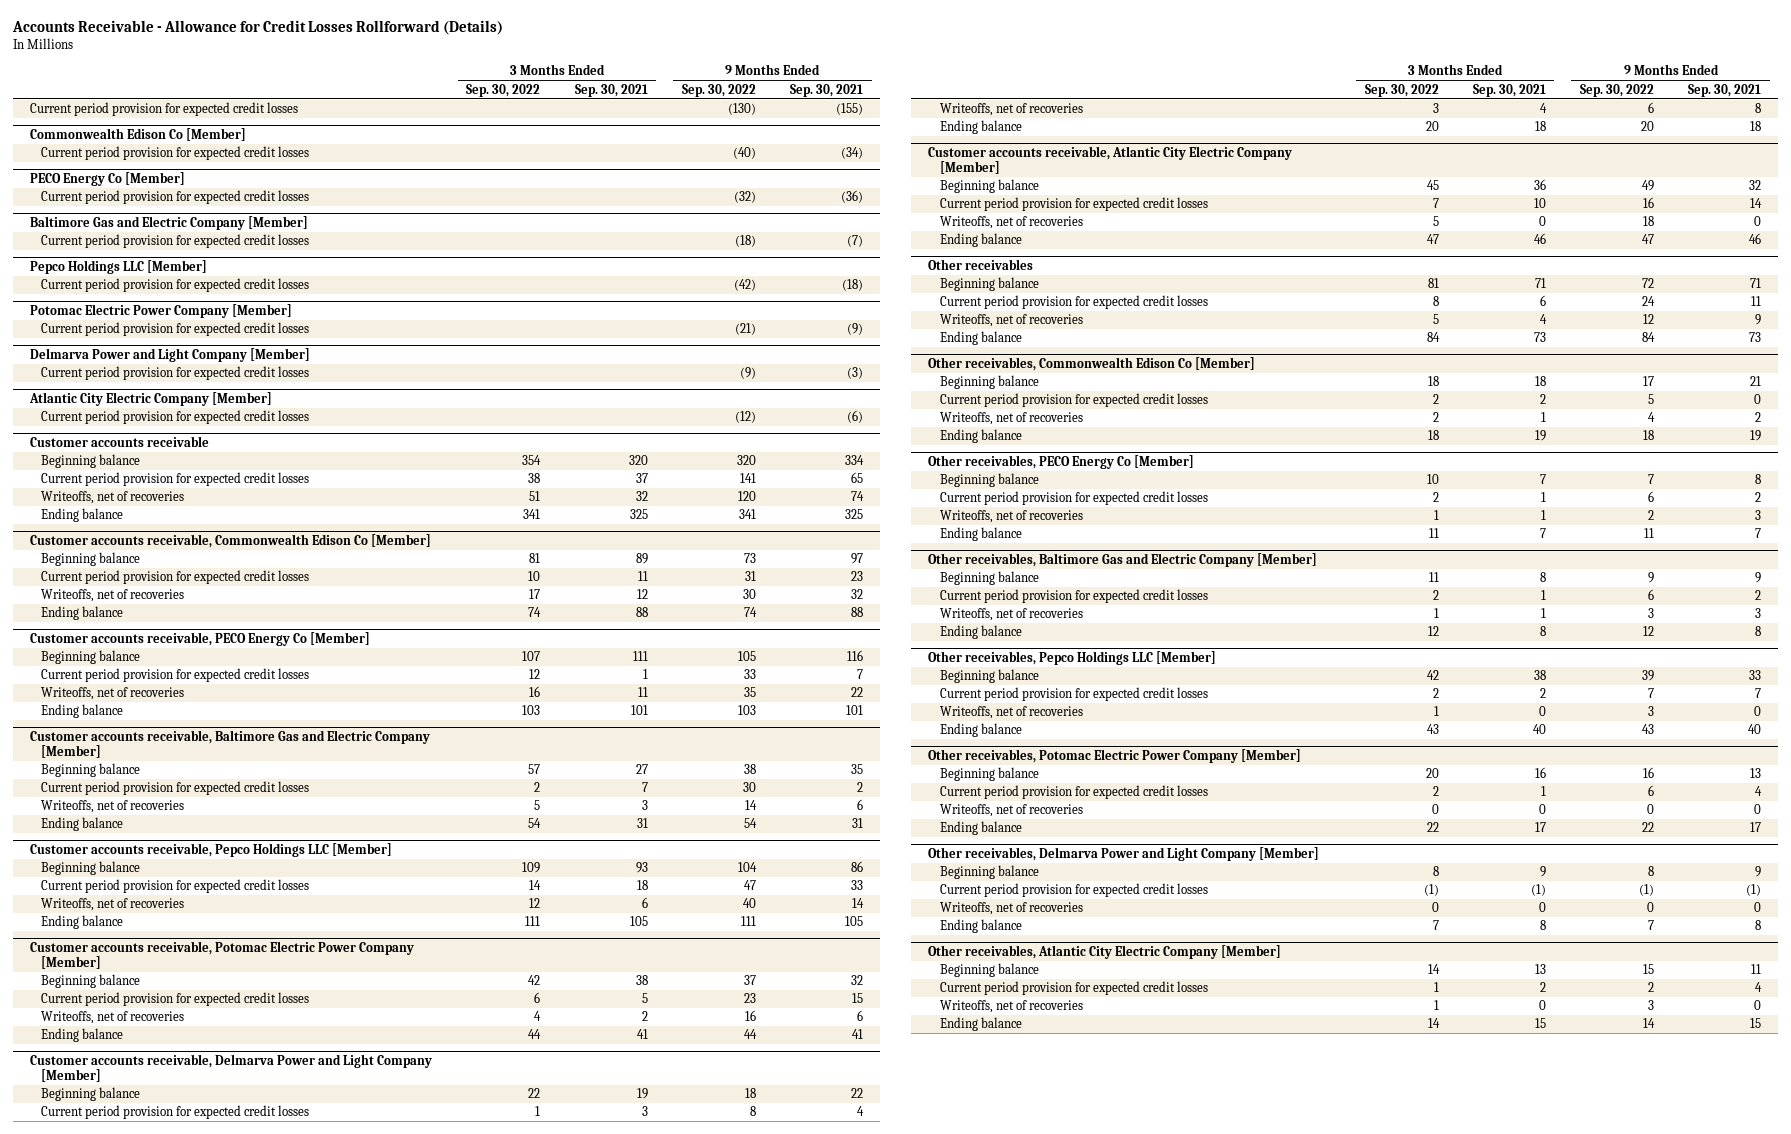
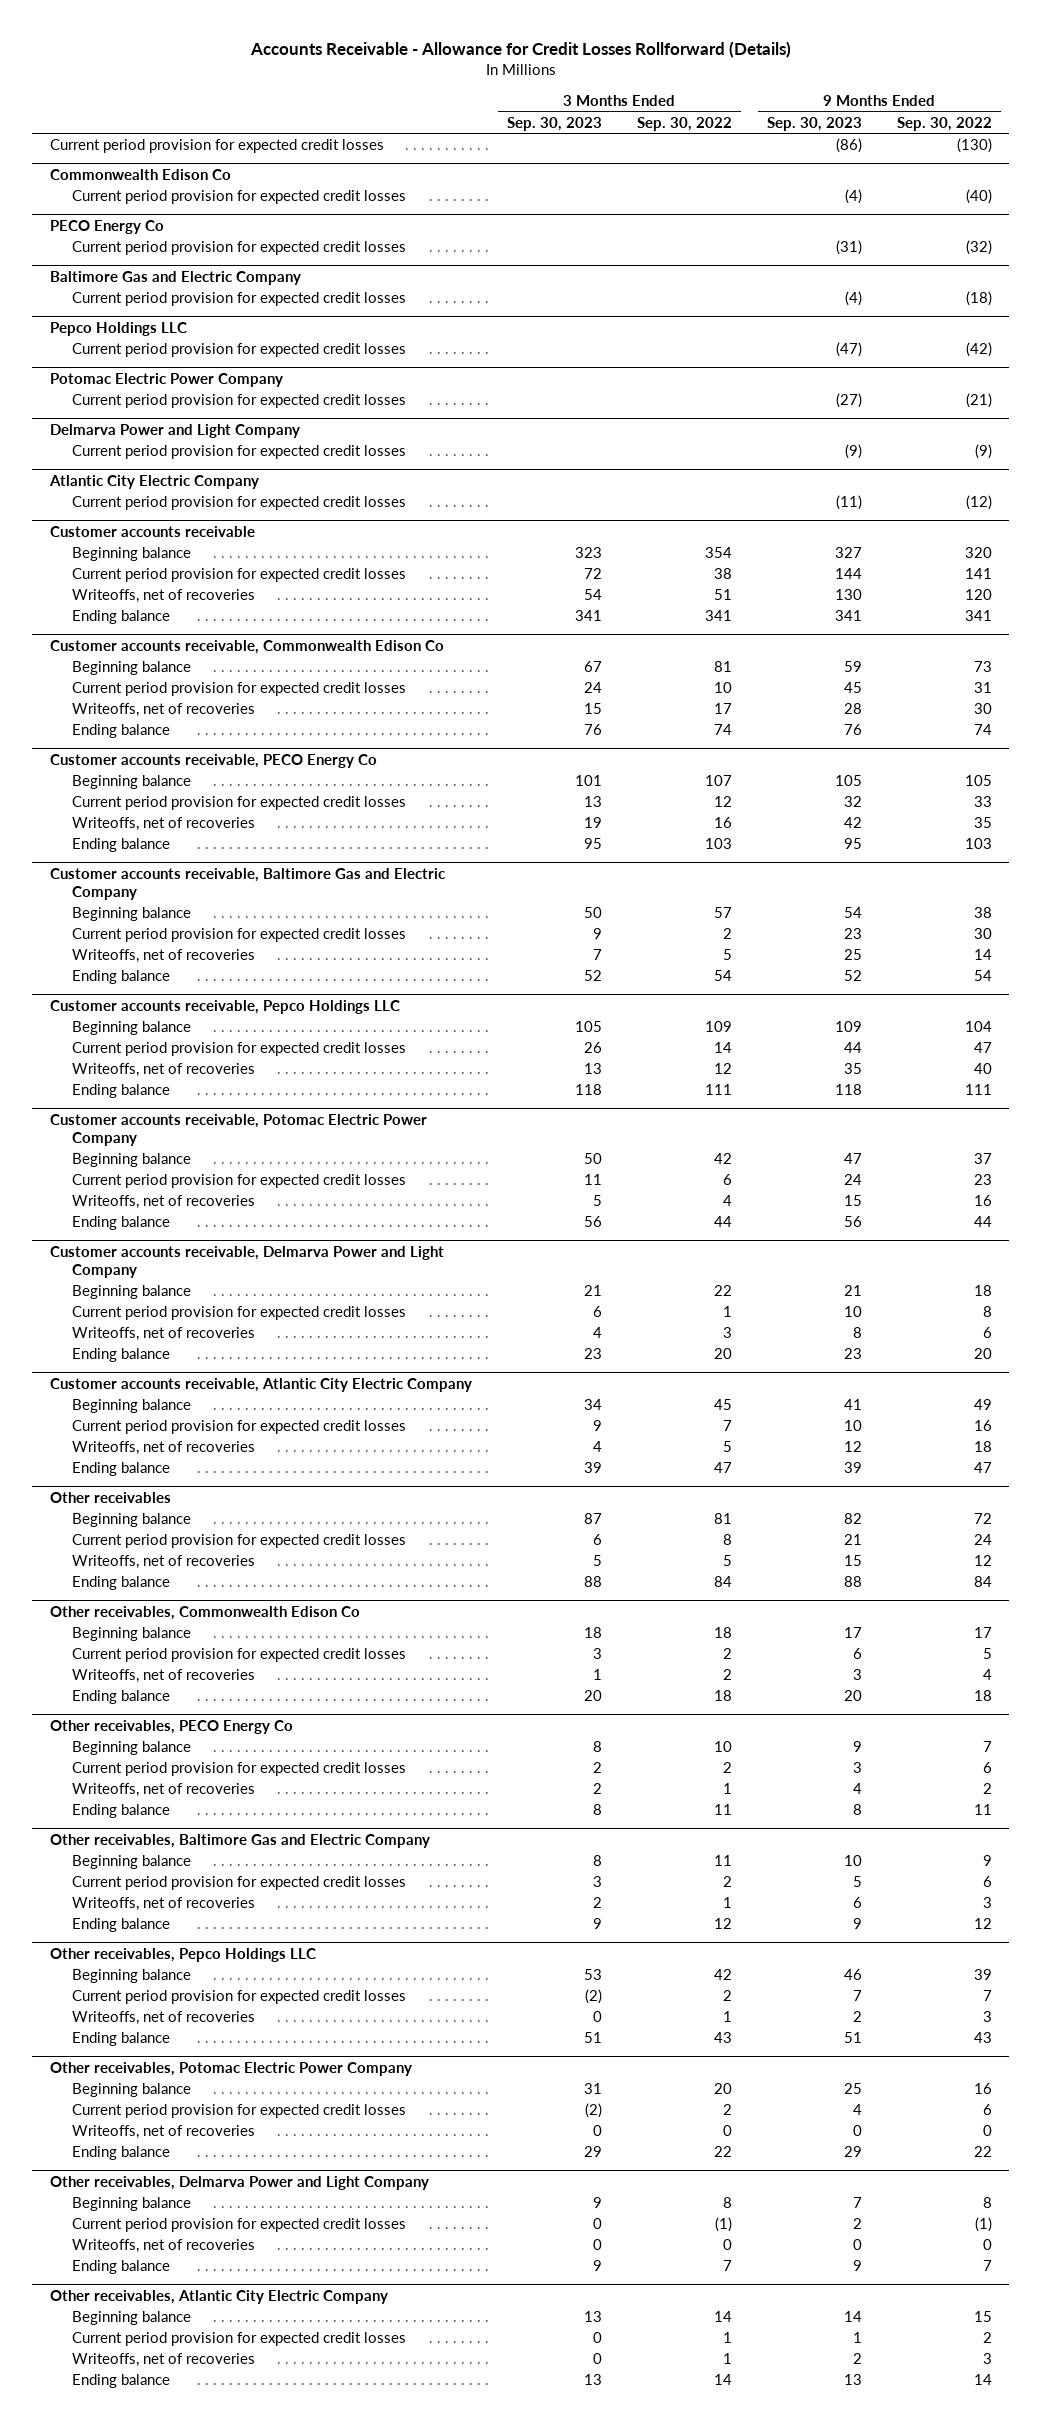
- | 3 Months Ended Sep. 30, 2022 | 3 Months Ended Sep. 30, 2021 | 9 Months Ended Sep. 30, 2022 | 9 Months Ended Sep. 30, 2021
+ | 3 Months Ended Sep. 30, 2023 | 3 Months Ended Sep. 30, 2022 | 9 Months Ended Sep. 30, 2023 | 9 Months Ended Sep. 30, 2022
- Commonwealth Edison Co [Member]
+ Commonwealth Edison Co
- PECO Energy Co [Member]
+ PECO Energy Co
- Baltimore Gas and Electric Company [Member]
+ Baltimore Gas and Electric Company
- Pepco Holdings LLC [Member]
+ Pepco Holdings LLC
- Potomac Electric Power Company [Member]
+ Potomac Electric Power Company
- Delmarva Power and Light Company [Member]
+ Delmarva Power and Light Company
- Atlantic City Electric Company [Member]
+ Atlantic City Electric Company
- Customer accounts receivable, Commonwealth Edison Co [Member]
+ Customer accounts receivable, Commonwealth Edison Co
- Customer accounts receivable, PECO Energy Co [Member]
+ Customer accounts receivable, PECO Energy Co
- Customer accounts receivable, Baltimore Gas and Electric Company [Member]
+ Customer accounts receivable, Baltimore Gas and Electric Company
- Customer accounts receivable, Pepco Holdings LLC [Member]
+ Customer accounts receivable, Pepco Holdings LLC
- Customer accounts receivable, Potomac Electric Power Company [Member]
+ Customer accounts receivable, Potomac Electric Power Company
- Customer accounts receivable, Delmarva Power and Light Company [Member]
+ Customer accounts receivable, Delmarva Power and Light Company
- Customer accounts receivable, Atlantic City Electric Company [Member]
+ Customer accounts receivable, Atlantic City Electric Company
- Other receivables, Commonwealth Edison Co [Member]
+ Other receivables, Commonwealth Edison Co
- Other receivables, PECO Energy Co [Member]
+ Other receivables, PECO Energy Co
- Other receivables, Baltimore Gas and Electric Company [Member]
+ Other receivables, Baltimore Gas and Electric Company
- Other receivables, Pepco Holdings LLC [Member]
+ Other receivables, Pepco Holdings LLC
- Other receivables, Potomac Electric Power Company [Member]
+ Other receivables, Potomac Electric Power Company
- Other receivables, Delmarva Power and Light Company [Member]
+ Other receivables, Delmarva Power and Light Company
- Other receivables, Atlantic City Electric Company [Member]
+ Other receivables, Atlantic City Electric Company

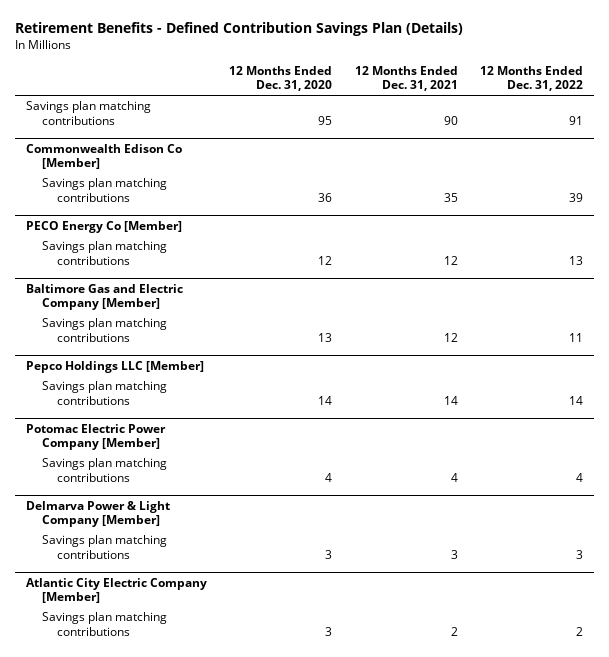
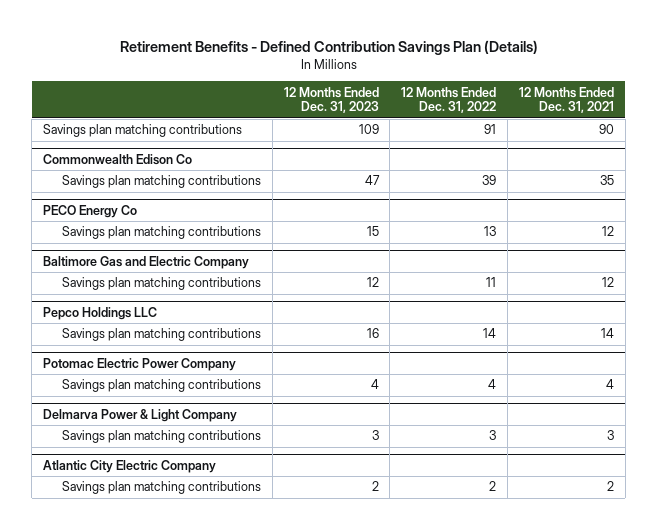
- | 12 Months Ended Dec. 31, 2020 | 12 Months Ended Dec. 31, 2021 | 12 Months Ended Dec. 31, 2022
+ | 12 Months Ended Dec. 31, 2023 | 12 Months Ended Dec. 31, 2022 | 12 Months Ended Dec. 31, 2021
- Commonwealth Edison Co [Member]
+ Commonwealth Edison Co
- PECO Energy Co [Member]
+ PECO Energy Co
- Baltimore Gas and Electric Company [Member]
+ Baltimore Gas and Electric Company
- Pepco Holdings LLC [Member]
+ Pepco Holdings LLC
- Potomac Electric Power Company [Member]
+ Potomac Electric Power Company
- Delmarva Power & Light Company [Member]
+ Delmarva Power & Light Company
- Atlantic City Electric Company [Member]
+ Atlantic City Electric Company

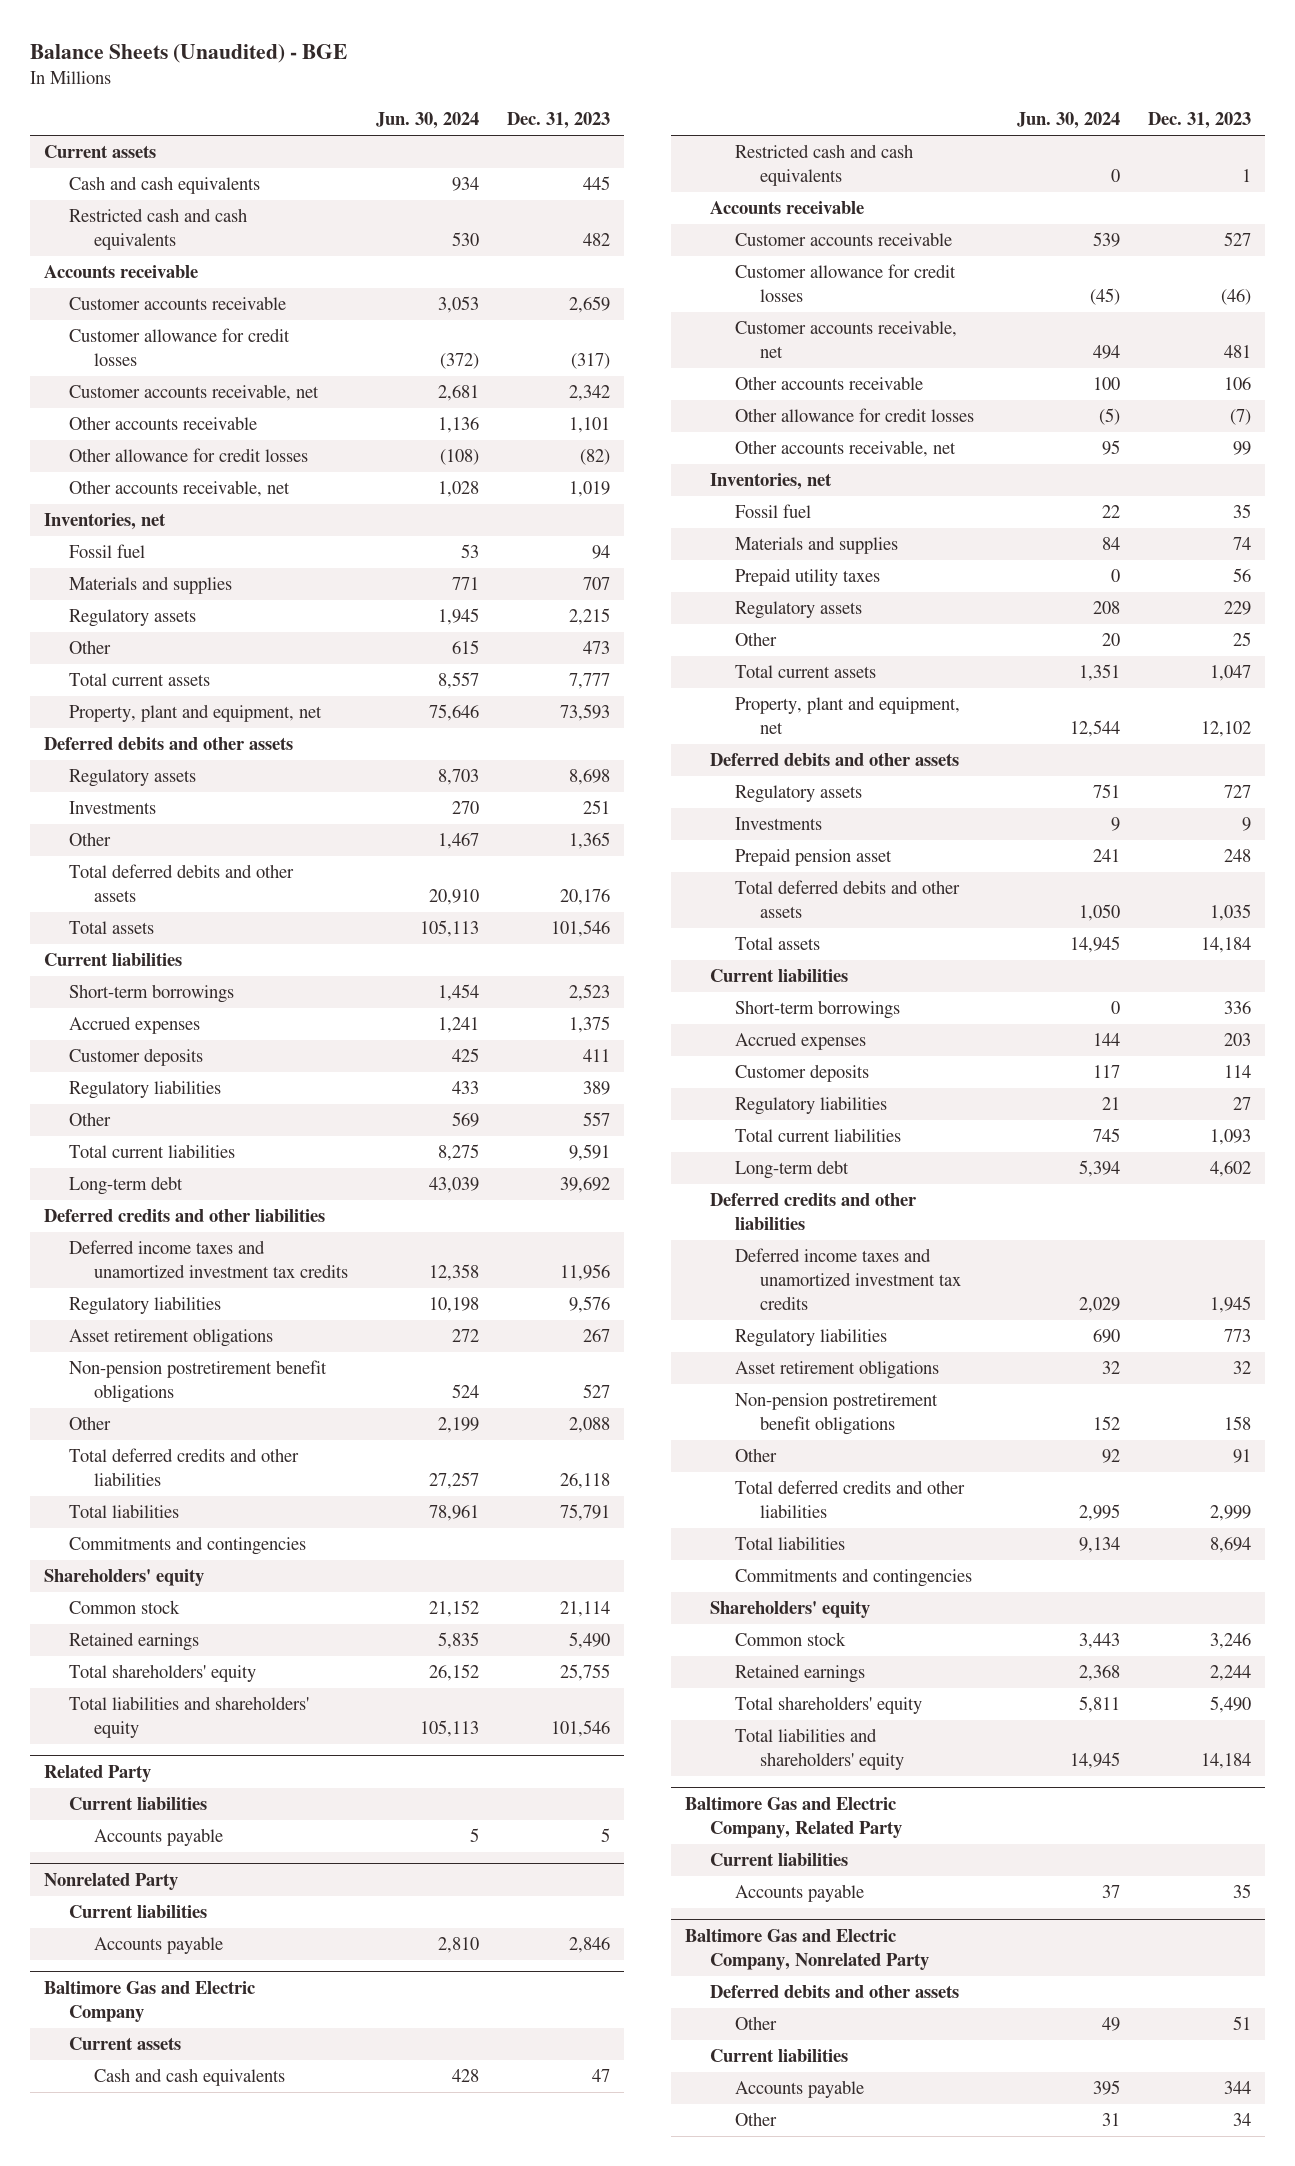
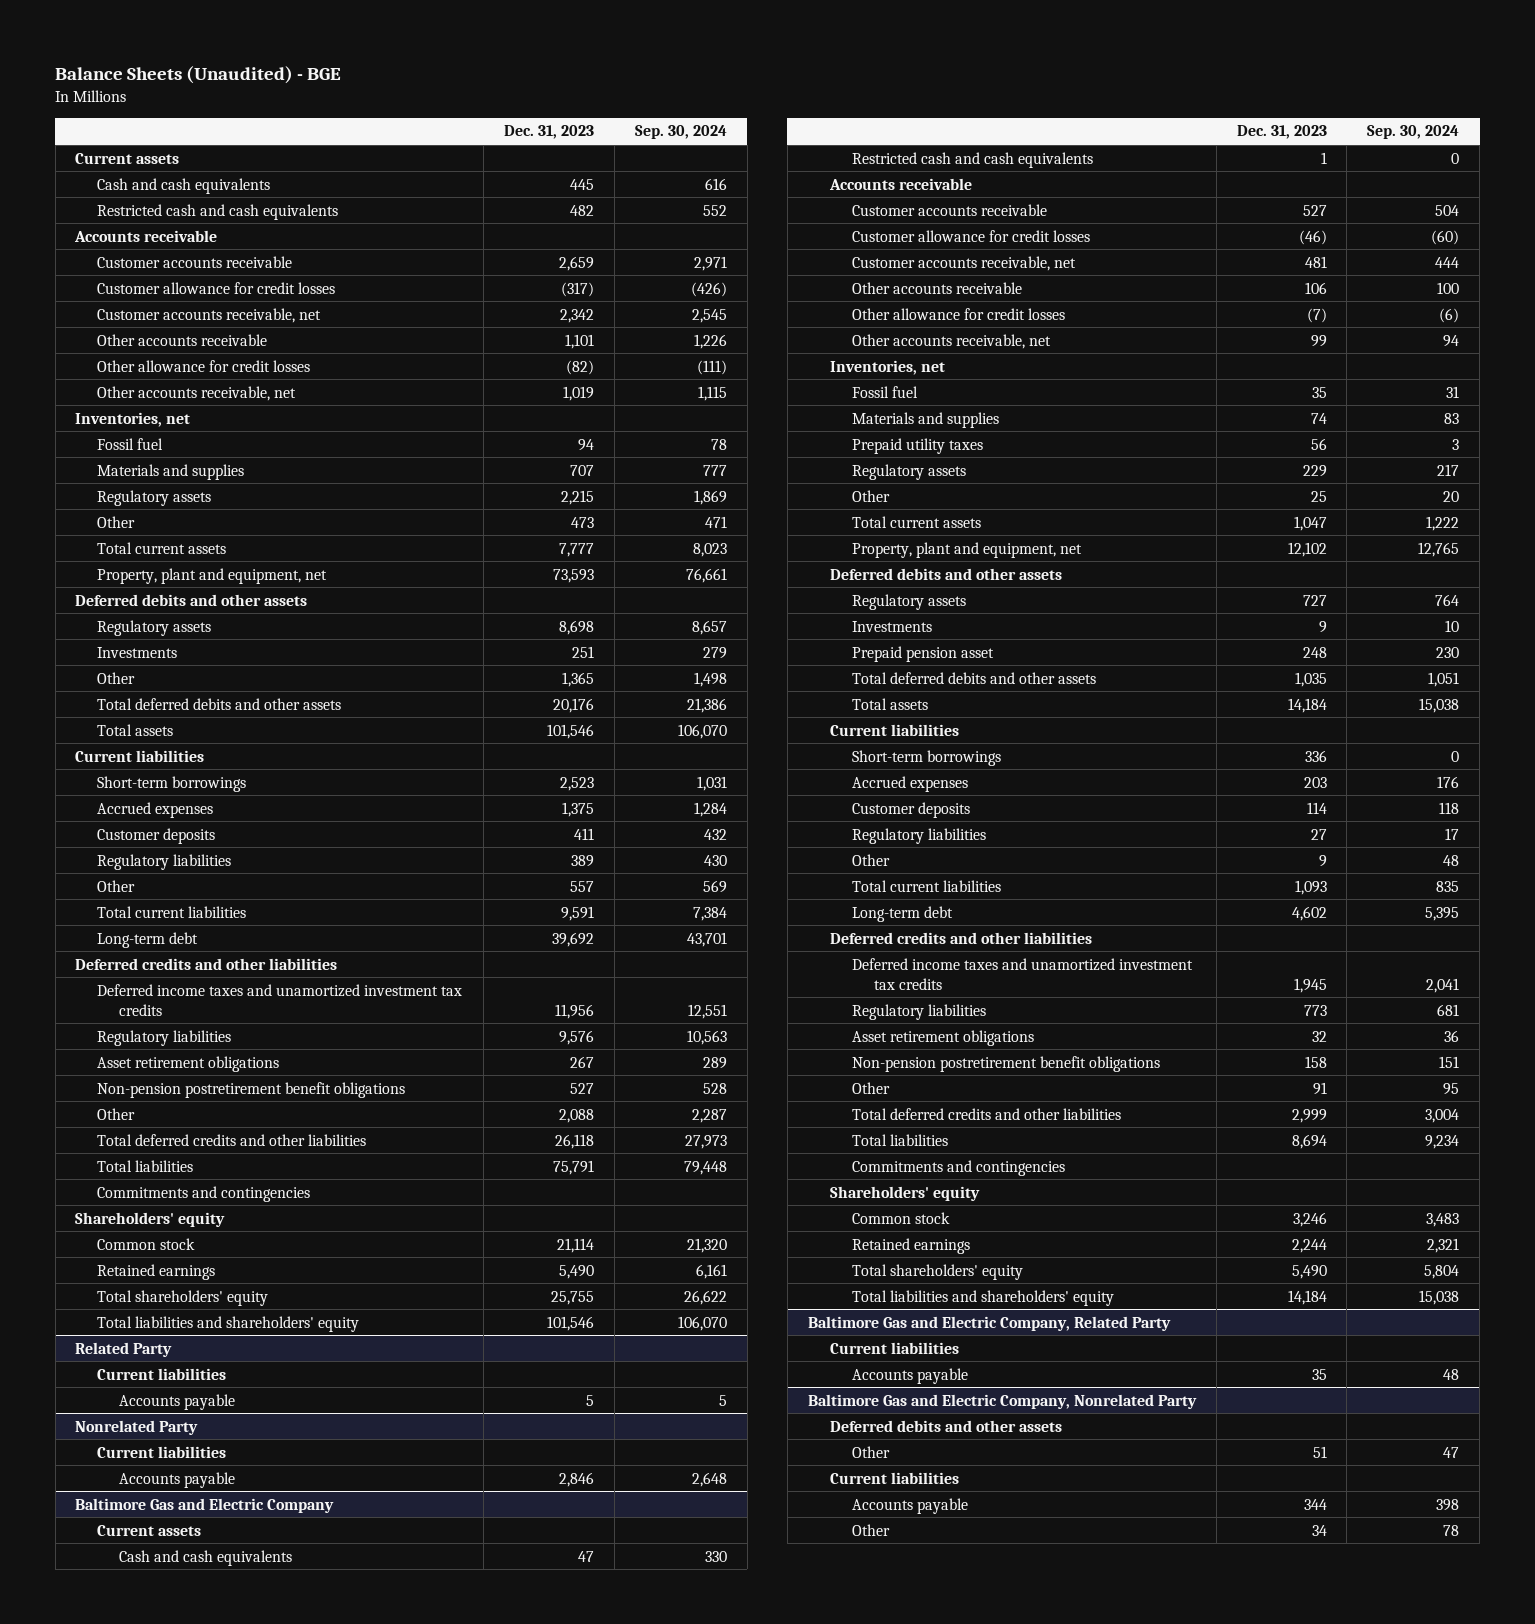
- | Jun. 30, 2024 | Dec. 31, 2023
+ | Dec. 31, 2023 | Sep. 30, 2024
@ Baltimore Gas and Electric Company
+ Other | 9 | 48

